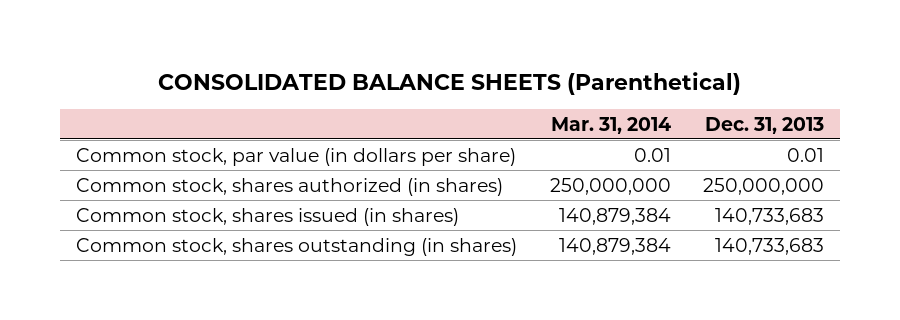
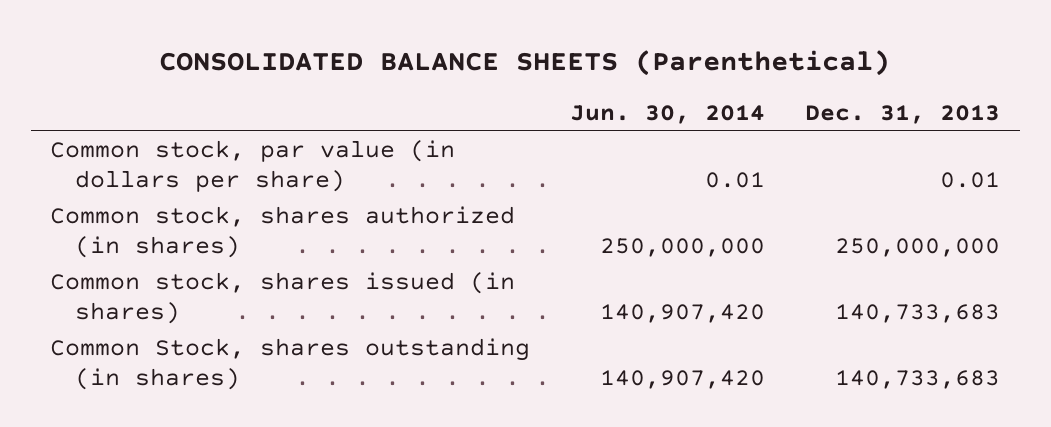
- | Mar. 31, 2014 | Dec. 31, 2013
+ | Jun. 30, 2014 | Dec. 31, 2013
- Common stock, shares outstanding (in shares) | 140,879,384 | 140,733,683
+ Common Stock, shares outstanding (in shares) | 140,907,420 | 140,733,683

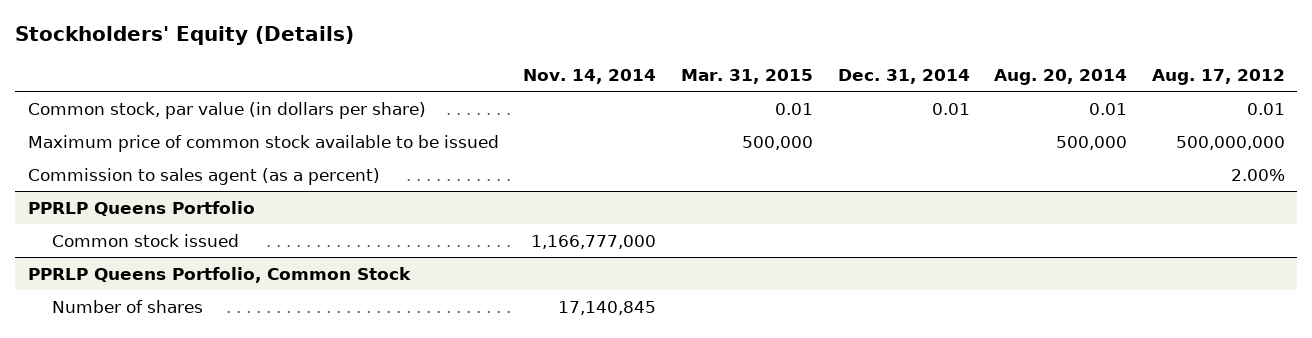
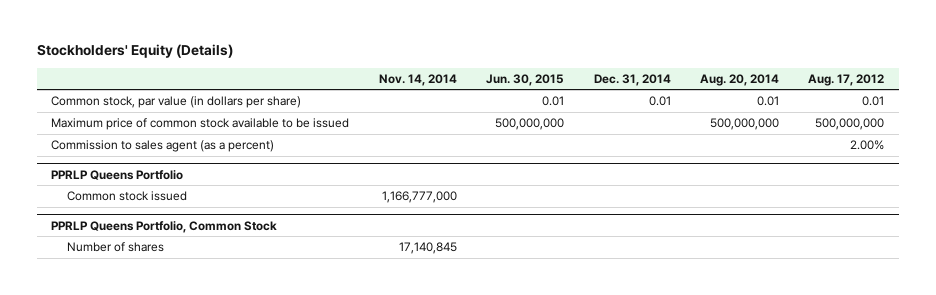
- | Nov. 14, 2014 | Mar. 31, 2015 | Dec. 31, 2014 | Aug. 20, 2014 | Aug. 17, 2012
+ | Nov. 14, 2014 | Jun. 30, 2015 | Dec. 31, 2014 | Aug. 20, 2014 | Aug. 17, 2012
- Maximum price of common stock available to be issued | | 500,000 | | 500,000 | 500,000,000
+ Maximum price of common stock available to be issued | | 500,000,000 | | 500,000,000 | 500,000,000

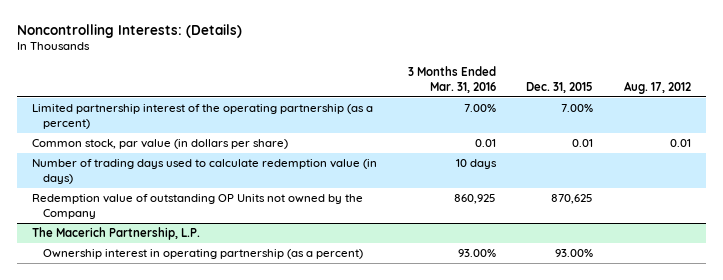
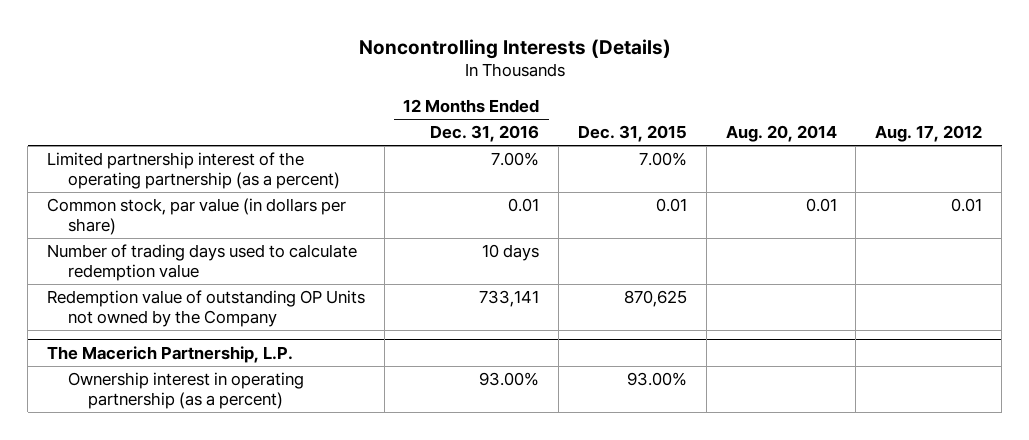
- Noncontrolling Interests: (Details)
+ Noncontrolling Interests (Details)
- | 3 Months Ended Mar. 31, 2016 | Dec. 31, 2015 | Aug. 17, 2012
+ | 12 Months Ended Dec. 31, 2016 | Dec. 31, 2015 | Aug. 20, 2014 | Aug. 17, 2012
- Number of trading days used to calculate redemption value (in days) | 10 days | |
+ Number of trading days used to calculate redemption value | 10 days | | |

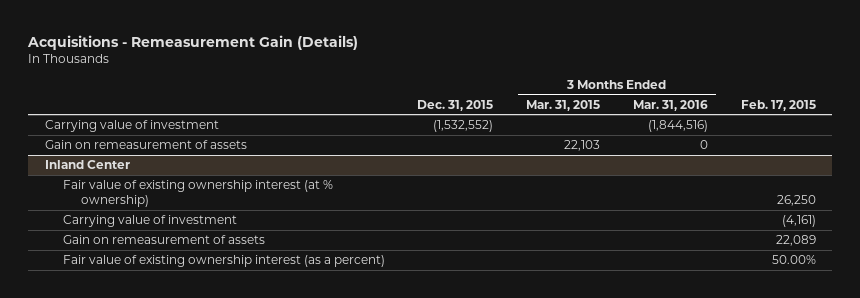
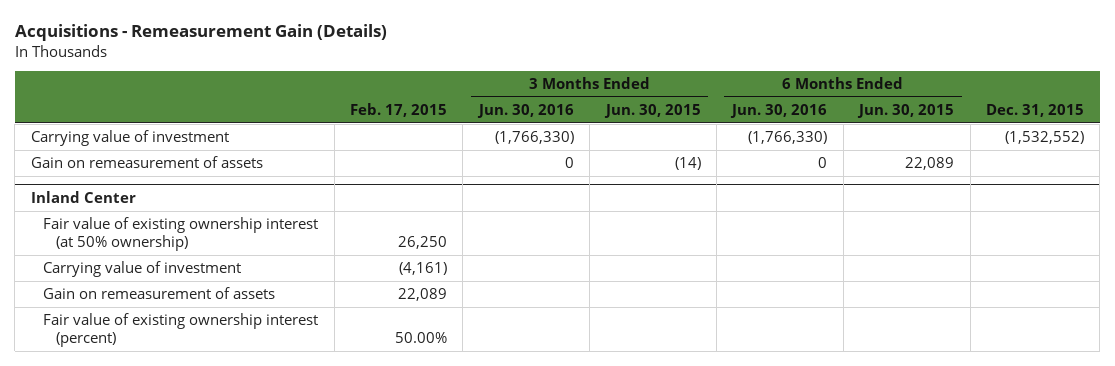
- | Dec. 31, 2015 | 3 Months Ended Mar. 31, 2015 | 3 Months Ended Mar. 31, 2016 | Feb. 17, 2015
+ | Feb. 17, 2015 | 3 Months Ended Jun. 30, 2016 | 3 Months Ended Jun. 30, 2015 | 6 Months Ended Jun. 30, 2016 | 6 Months Ended Jun. 30, 2015 | Dec. 31, 2015
@ Inland Center
- Fair value of existing ownership interest (at % ownership) | | | | 26,250
+ Fair value of existing ownership interest (at 50% ownership) | 26,250 | | | | |
- Fair value of existing ownership interest (as a percent) | | | | 50.00%
+ Fair value of existing ownership interest (percent) | 50.00% | | | | |

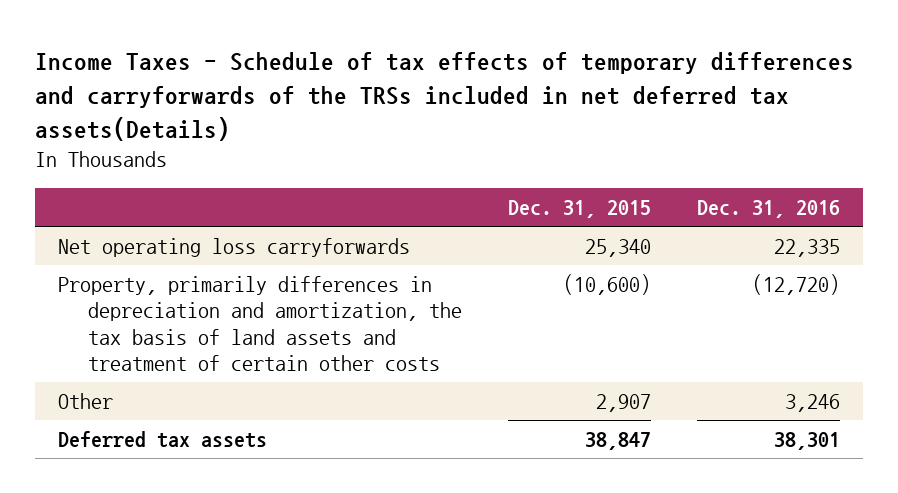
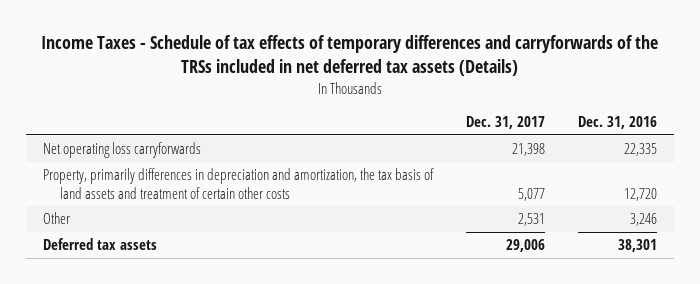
- Income Taxes - Schedule of tax effects of temporary differences and carryforwards of the TRSs included in net deferred tax assets(Details)
+ Income Taxes - Schedule of tax effects of temporary differences and carryforwards of the TRSs included in net deferred tax assets (Details)
- | Dec. 31, 2015 | Dec. 31, 2016
+ | Dec. 31, 2017 | Dec. 31, 2016
- Property, primarily differences in depreciation and amortization, the tax basis of land assets and treatment of certain other costs | (10,600) | (12,720)
+ Property, primarily differences in depreciation and amortization, the tax basis of land assets and treatment of certain other costs | 5,077 | 12,720

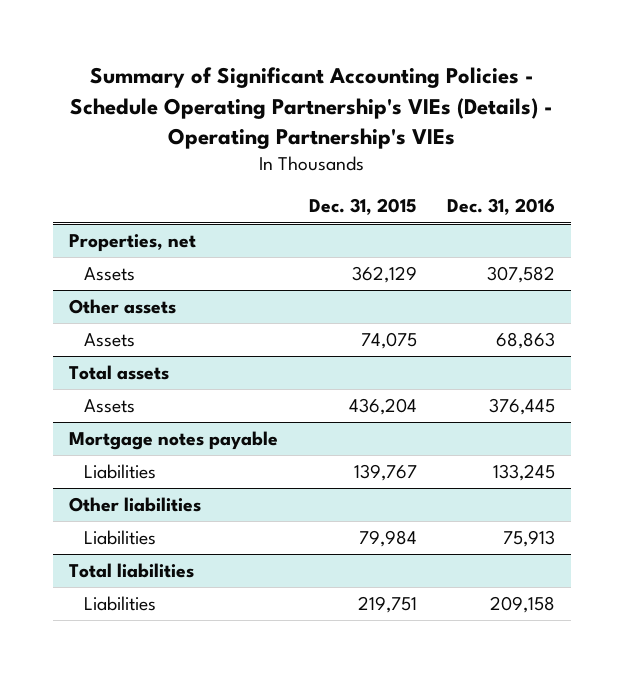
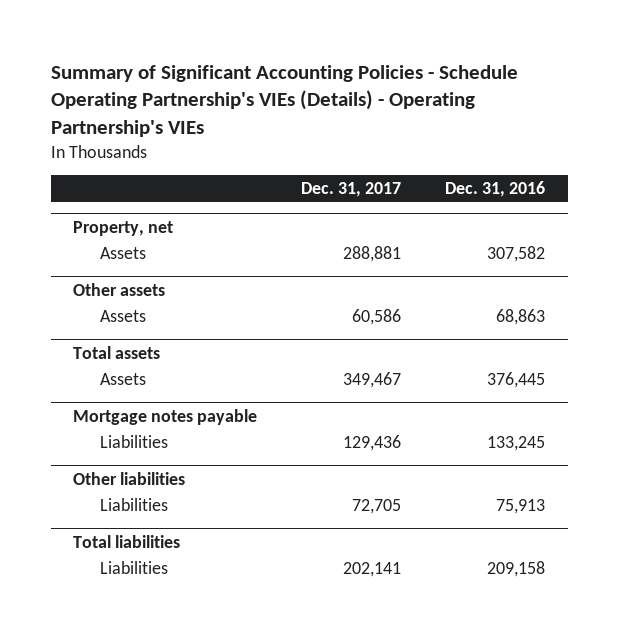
- | Dec. 31, 2015 | Dec. 31, 2016
+ | Dec. 31, 2017 | Dec. 31, 2016
- Properties, net
+ Property, net

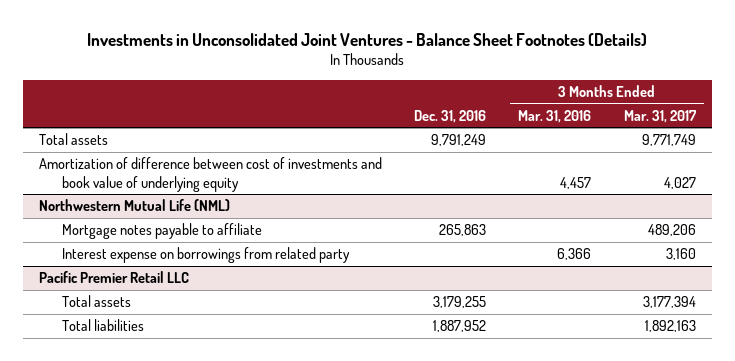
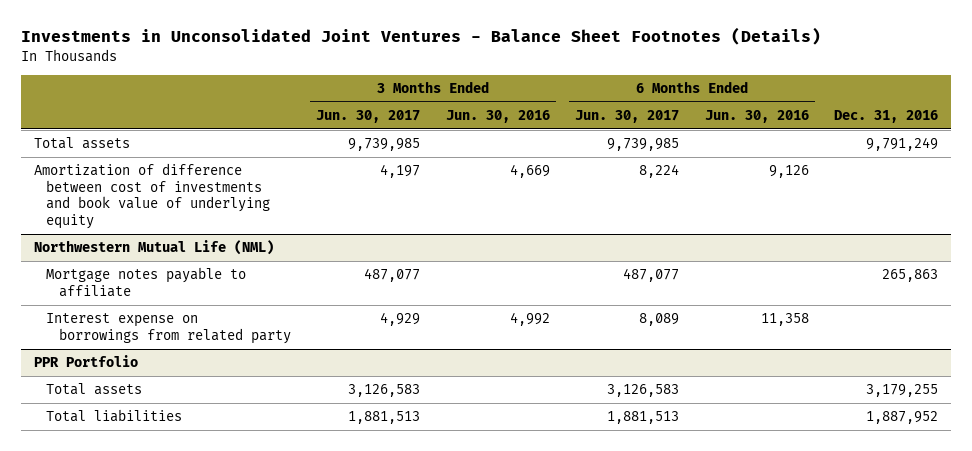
- | Dec. 31, 2016 | 3 Months Ended Mar. 31, 2016 | 3 Months Ended Mar. 31, 2017
+ | 3 Months Ended Jun. 30, 2017 | 3 Months Ended Jun. 30, 2016 | 6 Months Ended Jun. 30, 2017 | 6 Months Ended Jun. 30, 2016 | Dec. 31, 2016
- Pacific Premier Retail LLC
+ PPR Portfolio

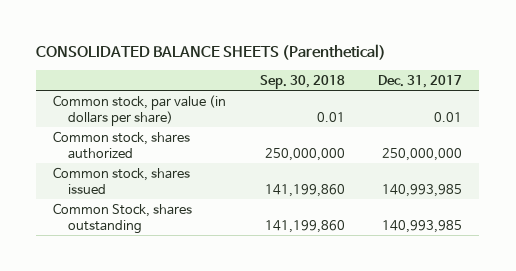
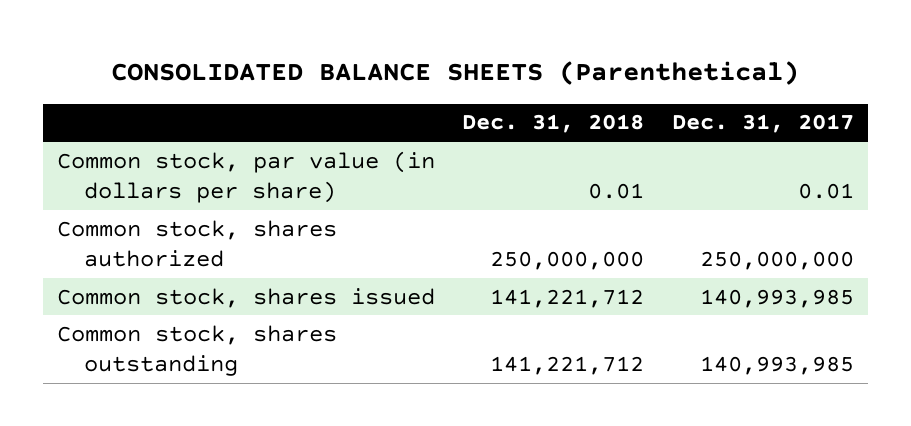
- | Sep. 30, 2018 | Dec. 31, 2017
+ | Dec. 31, 2018 | Dec. 31, 2017
- Common Stock, shares outstanding | 141,199,860 | 140,993,985
+ Common stock, shares outstanding | 141,221,712 | 140,993,985

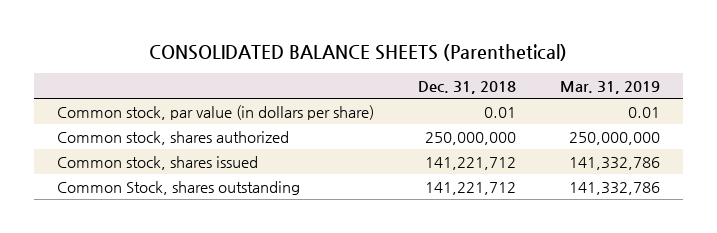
- | Dec. 31, 2018 | Dec. 31, 2017
+ | Dec. 31, 2018 | Mar. 31, 2019
- Common stock, shares outstanding | 141,221,712 | 140,993,985
+ Common Stock, shares outstanding | 141,221,712 | 141,332,786

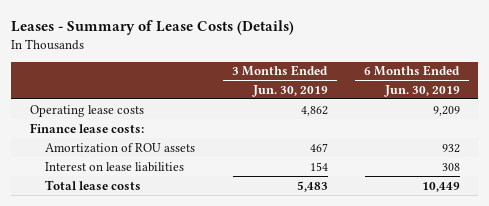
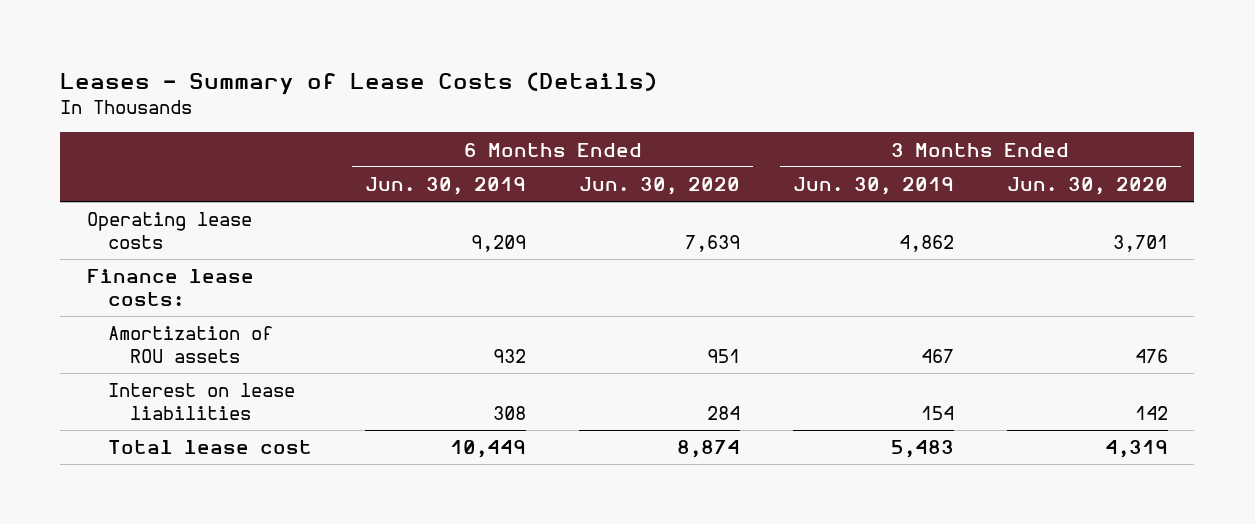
- | 3 Months Ended Jun. 30, 2019 | 6 Months Ended Jun. 30, 2019
+ | 6 Months Ended Jun. 30, 2019 | 6 Months Ended Jun. 30, 2020 | 3 Months Ended Jun. 30, 2019 | 3 Months Ended Jun. 30, 2020
- Total lease costs | 5,483 | 10,449
+ Total lease cost | 10,449 | 8,874 | 5,483 | 4,319

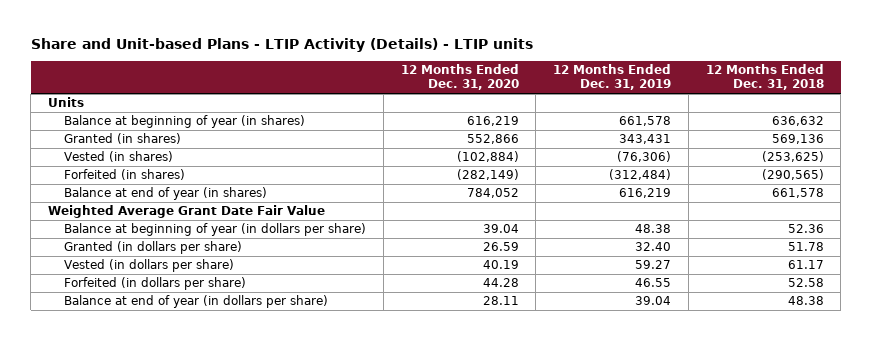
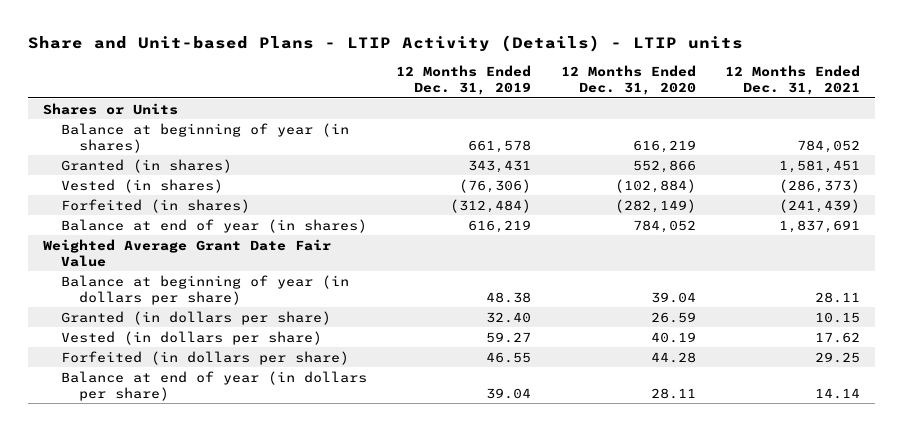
- | 12 Months Ended Dec. 31, 2020 | 12 Months Ended Dec. 31, 2019 | 12 Months Ended Dec. 31, 2018
+ | 12 Months Ended Dec. 31, 2019 | 12 Months Ended Dec. 31, 2020 | 12 Months Ended Dec. 31, 2021
- Units
+ Shares or Units

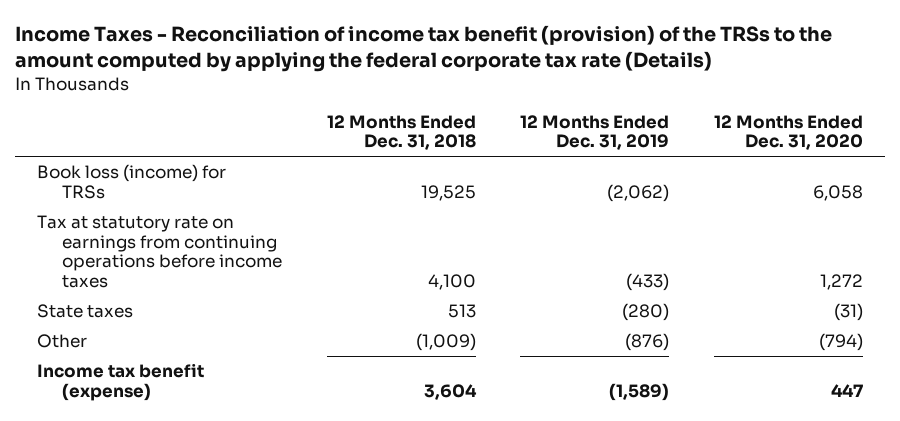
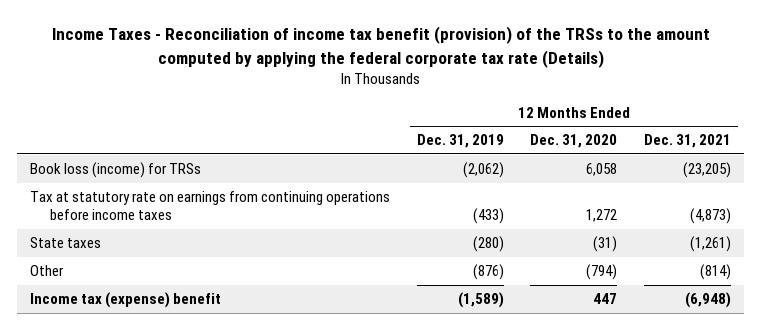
- | 12 Months Ended Dec. 31, 2018 | 12 Months Ended Dec. 31, 2019 | 12 Months Ended Dec. 31, 2020
+ | 12 Months Ended Dec. 31, 2019 | 12 Months Ended Dec. 31, 2020 | 12 Months Ended Dec. 31, 2021
- Income tax benefit (expense) | 3,604 | (1,589) | 447
+ Income tax (expense) benefit | (1,589) | 447 | (6,948)

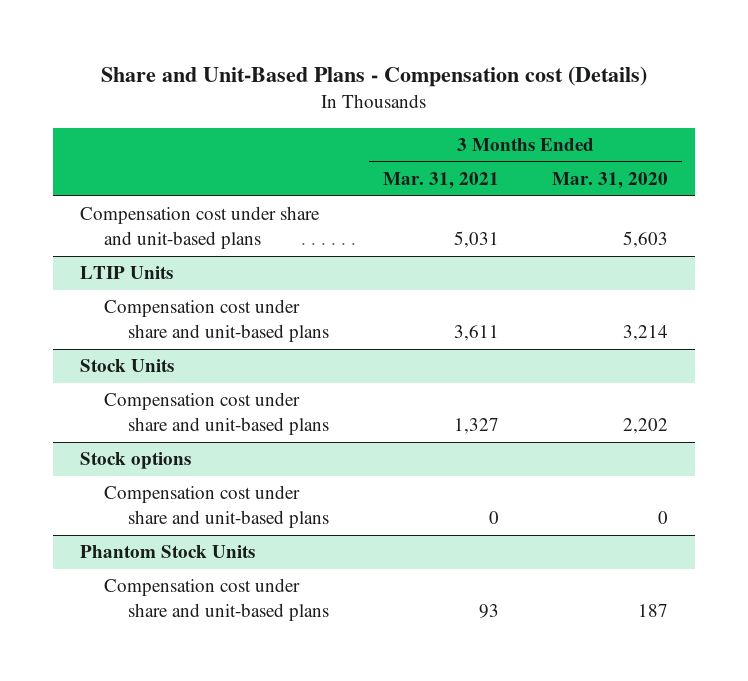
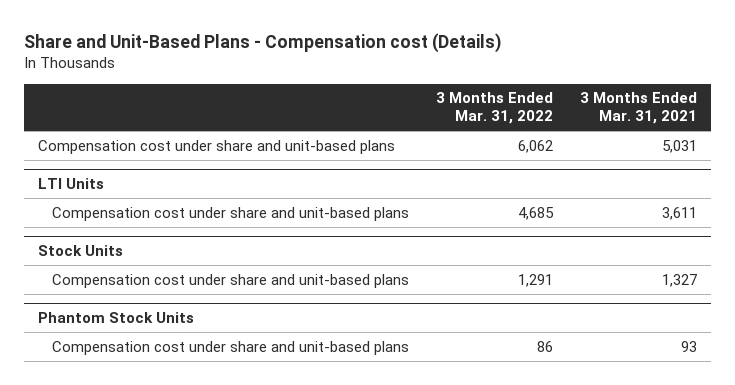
- | 3 Months Ended Mar. 31, 2021 | 3 Months Ended Mar. 31, 2020
+ | 3 Months Ended Mar. 31, 2022 | 3 Months Ended Mar. 31, 2021
- LTIP Units
+ LTI Units
- Stock options
- Compensation cost under share and unit-based plans | 0 | 0

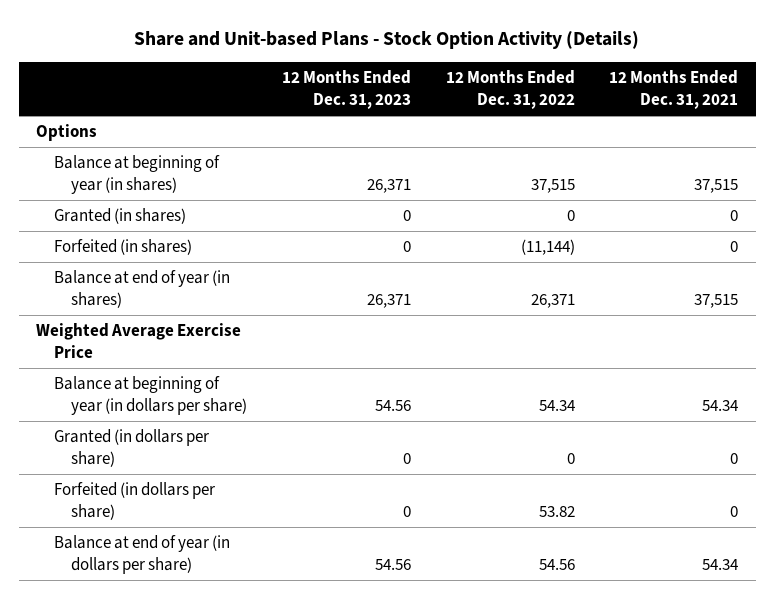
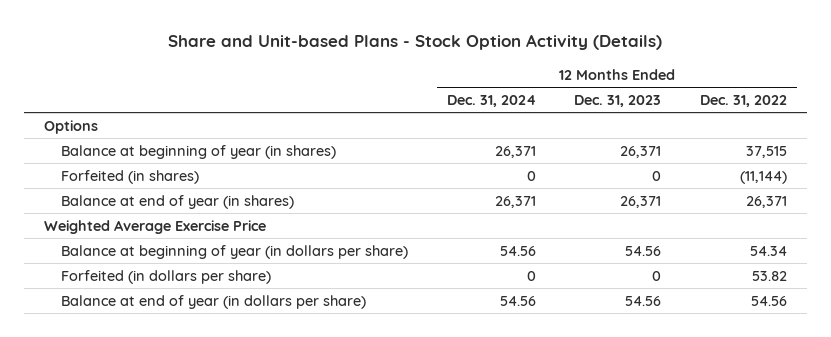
- | 12 Months Ended Dec. 31, 2023 | 12 Months Ended Dec. 31, 2022 | 12 Months Ended Dec. 31, 2021
+ | 12 Months Ended Dec. 31, 2024 | 12 Months Ended Dec. 31, 2023 | 12 Months Ended Dec. 31, 2022
- Granted (in shares) | 0 | 0 | 0
- Granted (in dollars per share) | 0 | 0 | 0

